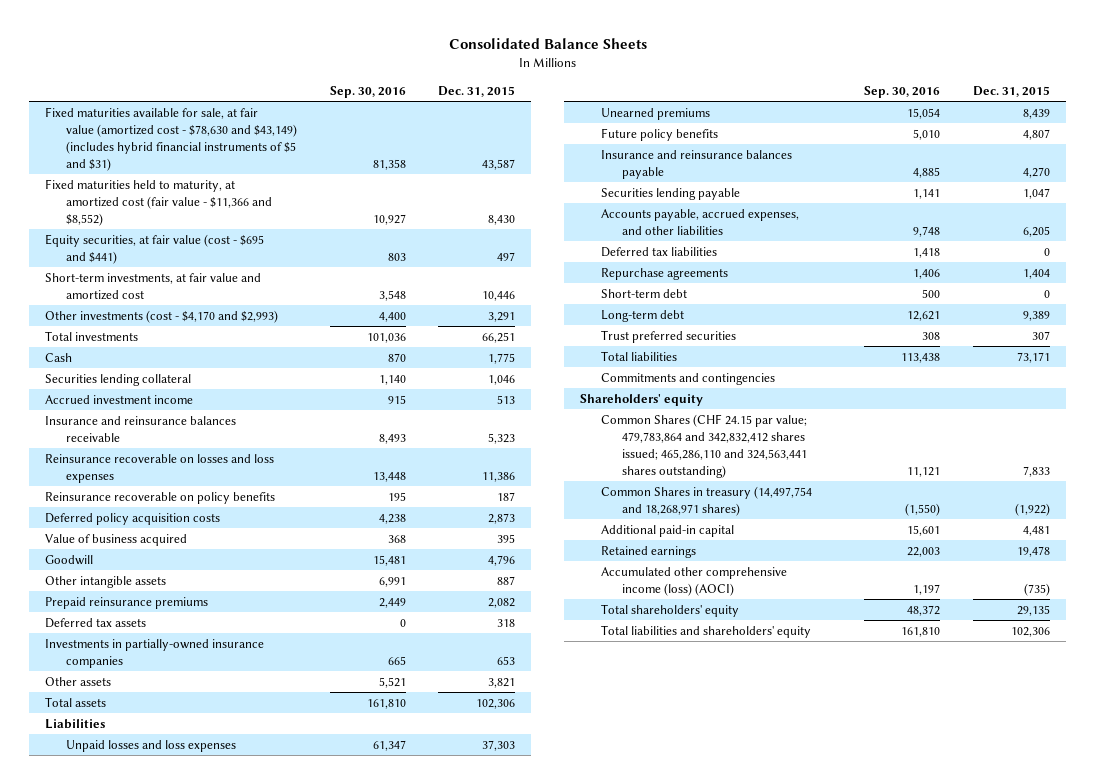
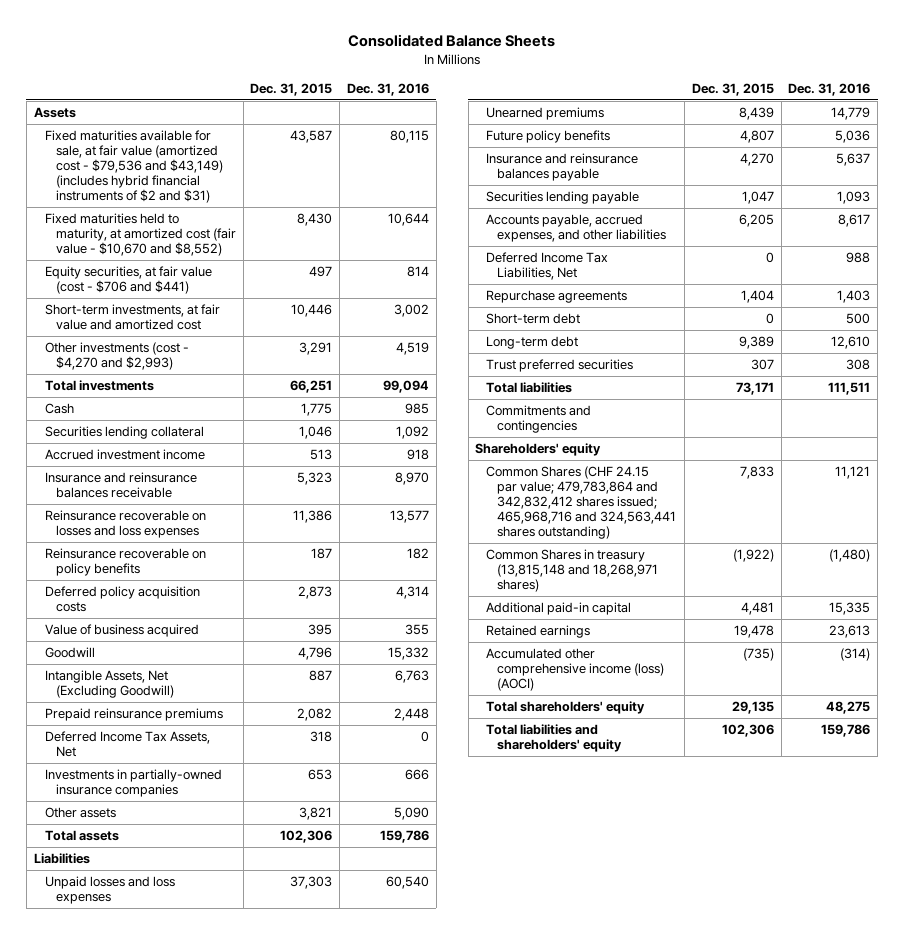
- | Sep. 30, 2016 | Dec. 31, 2015
+ | Dec. 31, 2015 | Dec. 31, 2016
- Fixed maturities available for sale, at fair value (amortized cost - $78,630 and $43,149) (includes hybrid financial instruments of $5 and $31) | 81,358 | 43,587
- Fixed maturities held to maturity, at amortized cost (fair value - $11,366 and $8,552) | 10,927 | 8,430
- Equity securities, at fair value (cost - $695 and $441) | 803 | 497
+ Assets
+ Fixed maturities available for sale, at fair value (amortized cost - $79,536 and $43,149) (includes hybrid financial instruments of $2 and $31) | 43,587 | 80,115
+ Fixed maturities held to maturity, at amortized cost (fair value - $10,670 and $8,552) | 8,430 | 10,644
+ Equity securities, at fair value (cost - $706 and $441) | 497 | 814
- Other investments (cost - $4,170 and $2,993) | 4,400 | 3,291
+ Other investments (cost - $4,270 and $2,993) | 3,291 | 4,519
- Other intangible assets | 6,991 | 887
+ Intangible Assets, Net (Excluding Goodwill) | 887 | 6,763
- Deferred tax assets | 0 | 318
+ Deferred Income Tax Assets, Net | 318 | 0
- Deferred tax liabilities | 1,418 | 0
+ Deferred Income Tax Liabilities, Net | 0 | 988
- Common Shares (CHF 24.15 par value; 479,783,864 and 342,832,412 shares issued; 465,286,110 and 324,563,441 shares outstanding) | 11,121 | 7,833
- Common Shares in treasury (14,497,754 and 18,268,971 shares) | (1,550) | (1,922)
+ Common Shares (CHF 24.15 par value; 479,783,864 and 342,832,412 shares issued; 465,968,716 and 324,563,441 shares outstanding) | 7,833 | 11,121
+ Common Shares in treasury (13,815,148 and 18,268,971 shares) | (1,922) | (1,480)

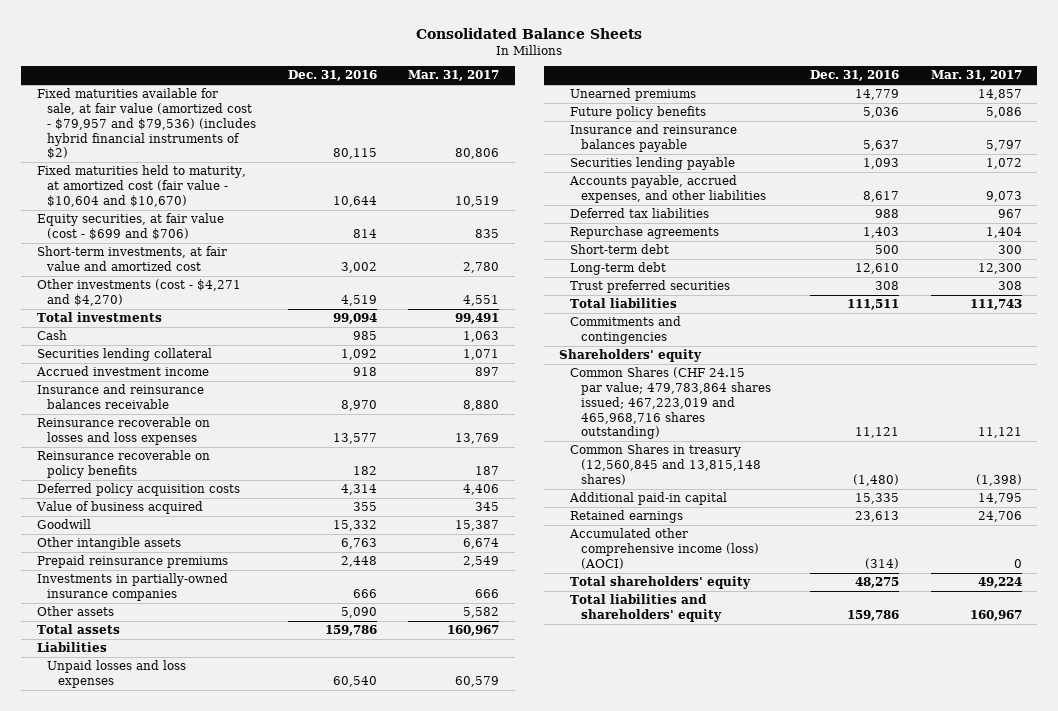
- | Dec. 31, 2015 | Dec. 31, 2016
+ | Dec. 31, 2016 | Mar. 31, 2017
- Assets
- Fixed maturities available for sale, at fair value (amortized cost - $79,536 and $43,149) (includes hybrid financial instruments of $2 and $31) | 43,587 | 80,115
- Fixed maturities held to maturity, at amortized cost (fair value - $10,670 and $8,552) | 8,430 | 10,644
- Equity securities, at fair value (cost - $706 and $441) | 497 | 814
+ Fixed maturities available for sale, at fair value (amortized cost - $79,957 and $79,536) (includes hybrid financial instruments of $2) | 80,115 | 80,806
+ Fixed maturities held to maturity, at amortized cost (fair value - $10,604 and $10,670) | 10,644 | 10,519
+ Equity securities, at fair value (cost - $699 and $706) | 814 | 835
- Other investments (cost - $4,270 and $2,993) | 3,291 | 4,519
+ Other investments (cost - $4,271 and $4,270) | 4,519 | 4,551
- Intangible Assets, Net (Excluding Goodwill) | 887 | 6,763
+ Other intangible assets | 6,763 | 6,674
- Deferred Income Tax Assets, Net | 318 | 0
- Deferred Income Tax Liabilities, Net | 0 | 988
+ Deferred tax liabilities | 988 | 967
- Common Shares (CHF 24.15 par value; 479,783,864 and 342,832,412 shares issued; 465,968,716 and 324,563,441 shares outstanding) | 7,833 | 11,121
- Common Shares in treasury (13,815,148 and 18,268,971 shares) | (1,922) | (1,480)
+ Common Shares (CHF 24.15 par value; 479,783,864 shares issued; 467,223,019 and 465,968,716 shares outstanding) | 11,121 | 11,121
+ Common Shares in treasury (12,560,845 and 13,815,148 shares) | (1,480) | (1,398)

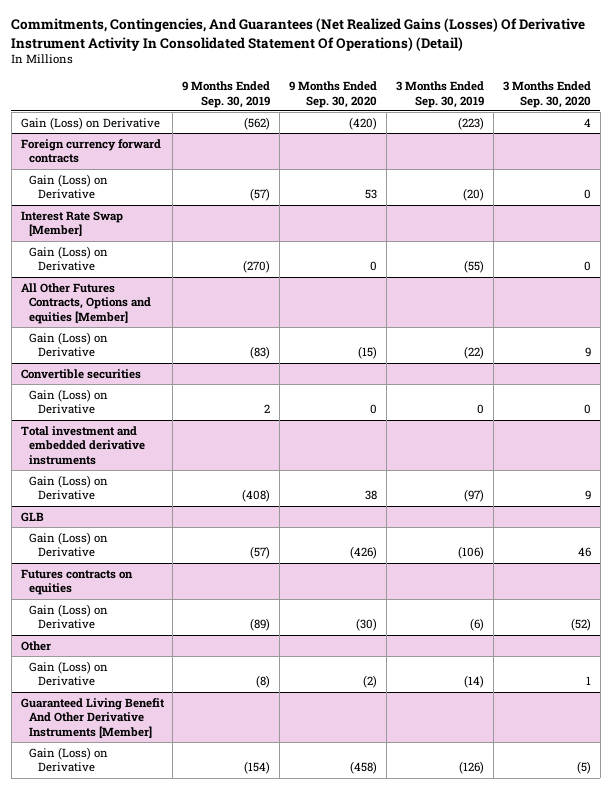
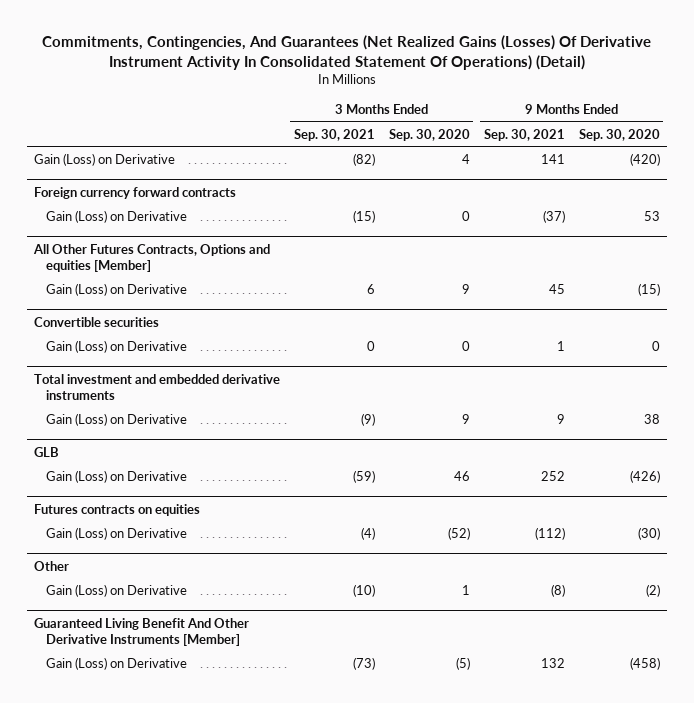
- | 9 Months Ended Sep. 30, 2019 | 9 Months Ended Sep. 30, 2020 | 3 Months Ended Sep. 30, 2019 | 3 Months Ended Sep. 30, 2020
+ | 3 Months Ended Sep. 30, 2021 | 3 Months Ended Sep. 30, 2020 | 9 Months Ended Sep. 30, 2021 | 9 Months Ended Sep. 30, 2020
- Interest Rate Swap [Member]
- Gain (Loss) on Derivative | (270) | 0 | (55) | 0

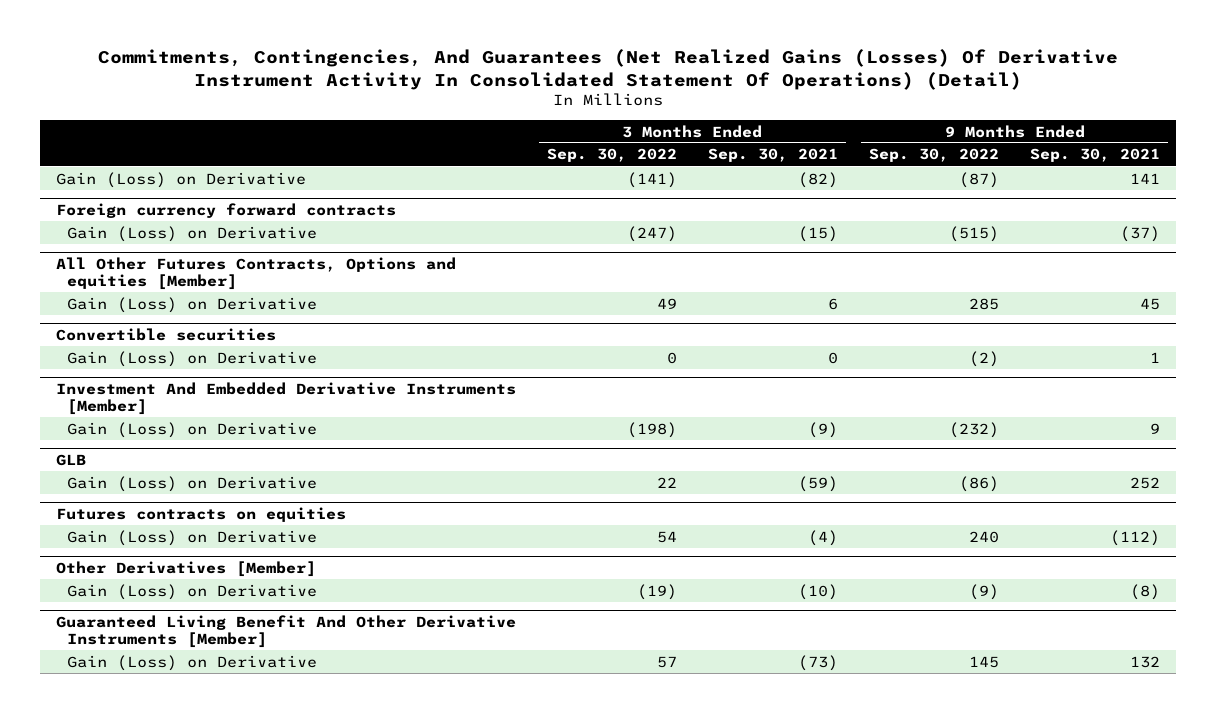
- | 3 Months Ended Sep. 30, 2021 | 3 Months Ended Sep. 30, 2020 | 9 Months Ended Sep. 30, 2021 | 9 Months Ended Sep. 30, 2020
+ | 3 Months Ended Sep. 30, 2022 | 3 Months Ended Sep. 30, 2021 | 9 Months Ended Sep. 30, 2022 | 9 Months Ended Sep. 30, 2021
- Total investment and embedded derivative instruments
+ Investment And Embedded Derivative Instruments [Member]
- Other
+ Other Derivatives [Member]

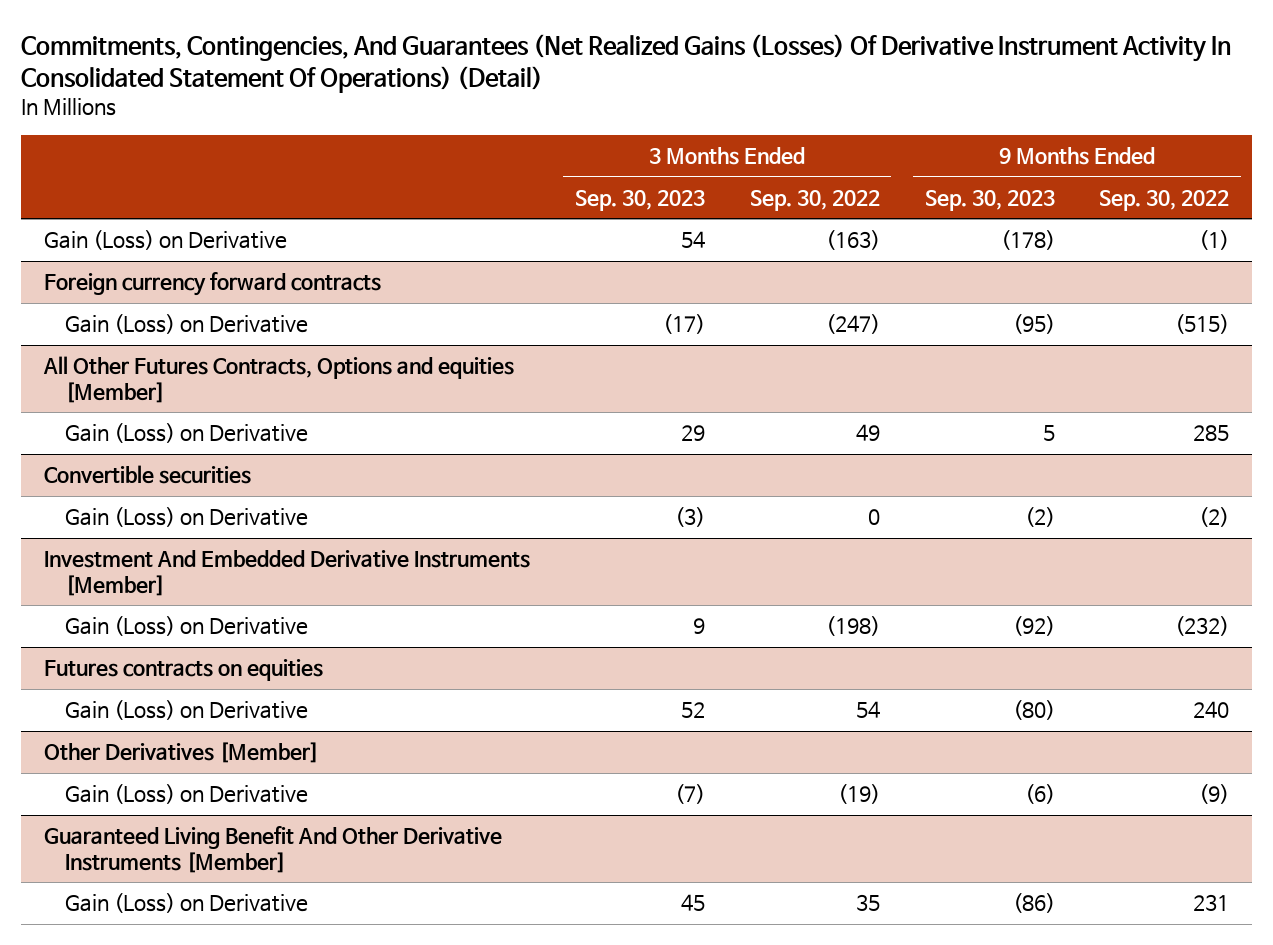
- | 3 Months Ended Sep. 30, 2022 | 3 Months Ended Sep. 30, 2021 | 9 Months Ended Sep. 30, 2022 | 9 Months Ended Sep. 30, 2021
+ | 3 Months Ended Sep. 30, 2023 | 3 Months Ended Sep. 30, 2022 | 9 Months Ended Sep. 30, 2023 | 9 Months Ended Sep. 30, 2022
- Gain (Loss) on Derivative | (141) | (82) | (87) | 141
+ Gain (Loss) on Derivative | 54 | (163) | (178) | (1)
- GLB
- Gain (Loss) on Derivative | 22 | (59) | (86) | 252
@ Guaranteed Living Benefit And Other Derivative Instruments [Member]
- Gain (Loss) on Derivative | 57 | (73) | 145 | 132
+ Gain (Loss) on Derivative | 45 | 35 | (86) | 231

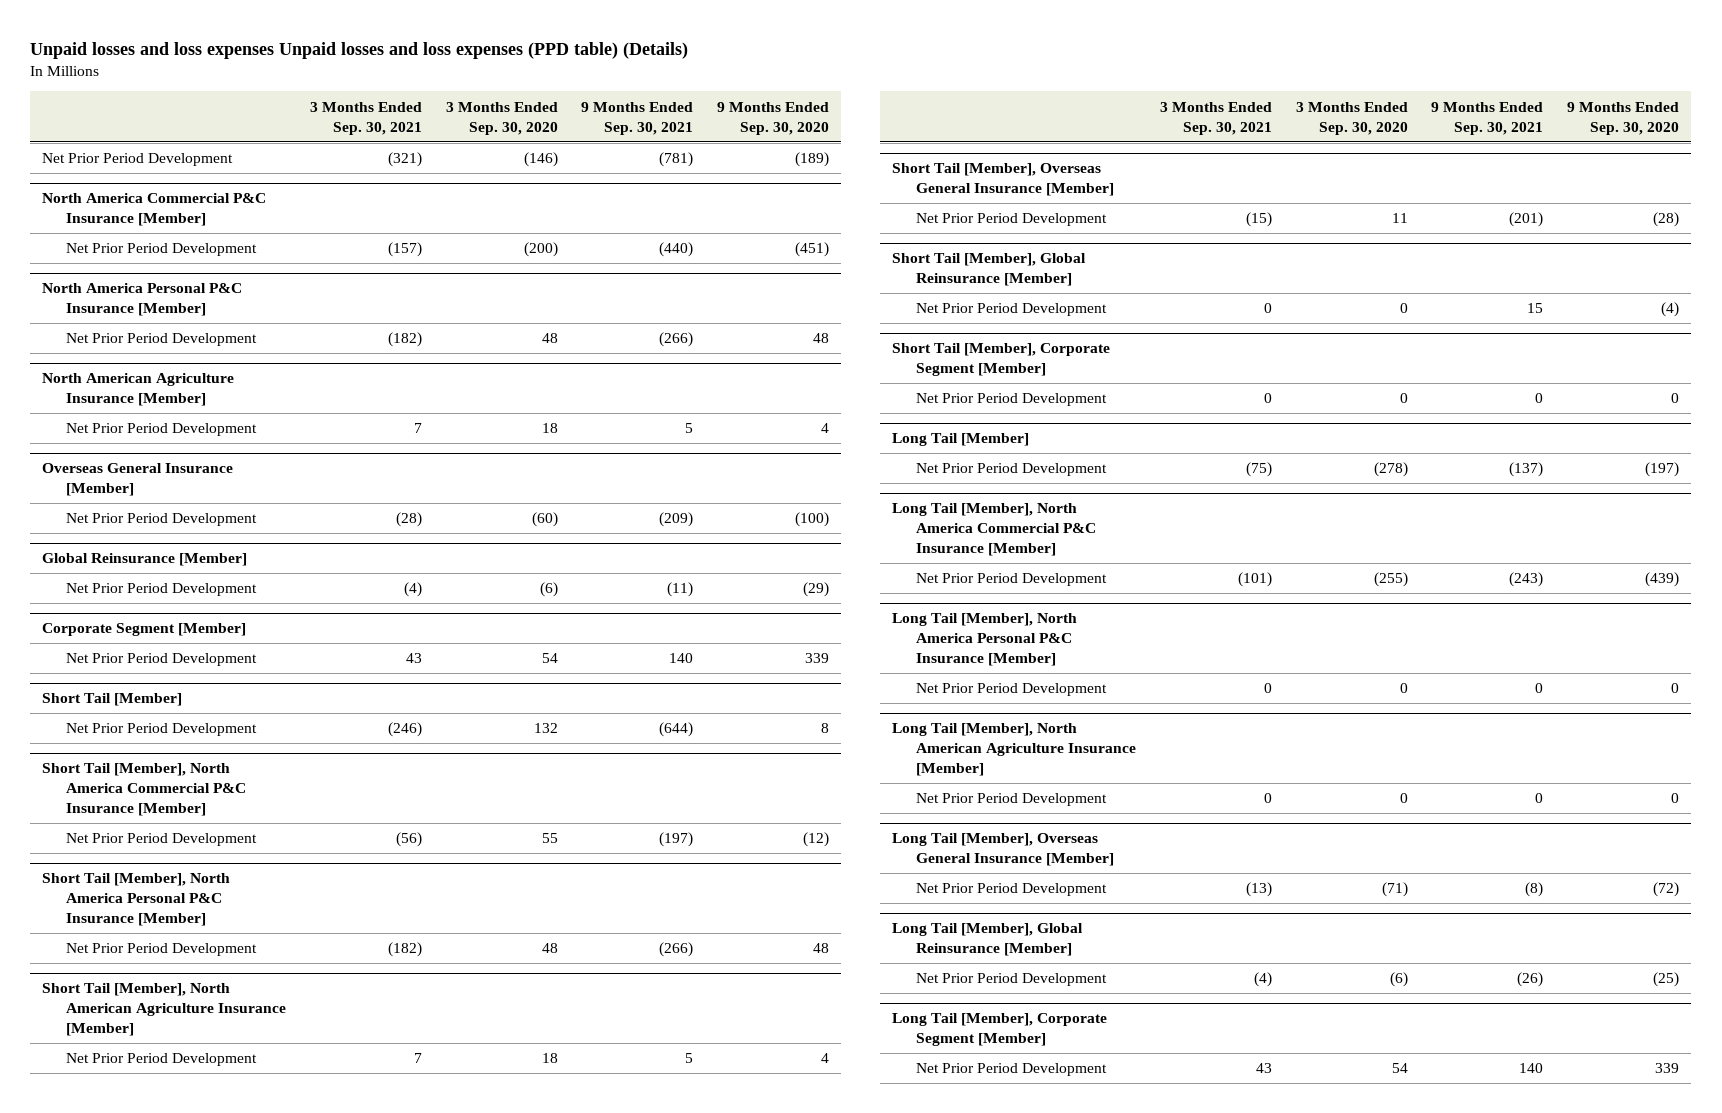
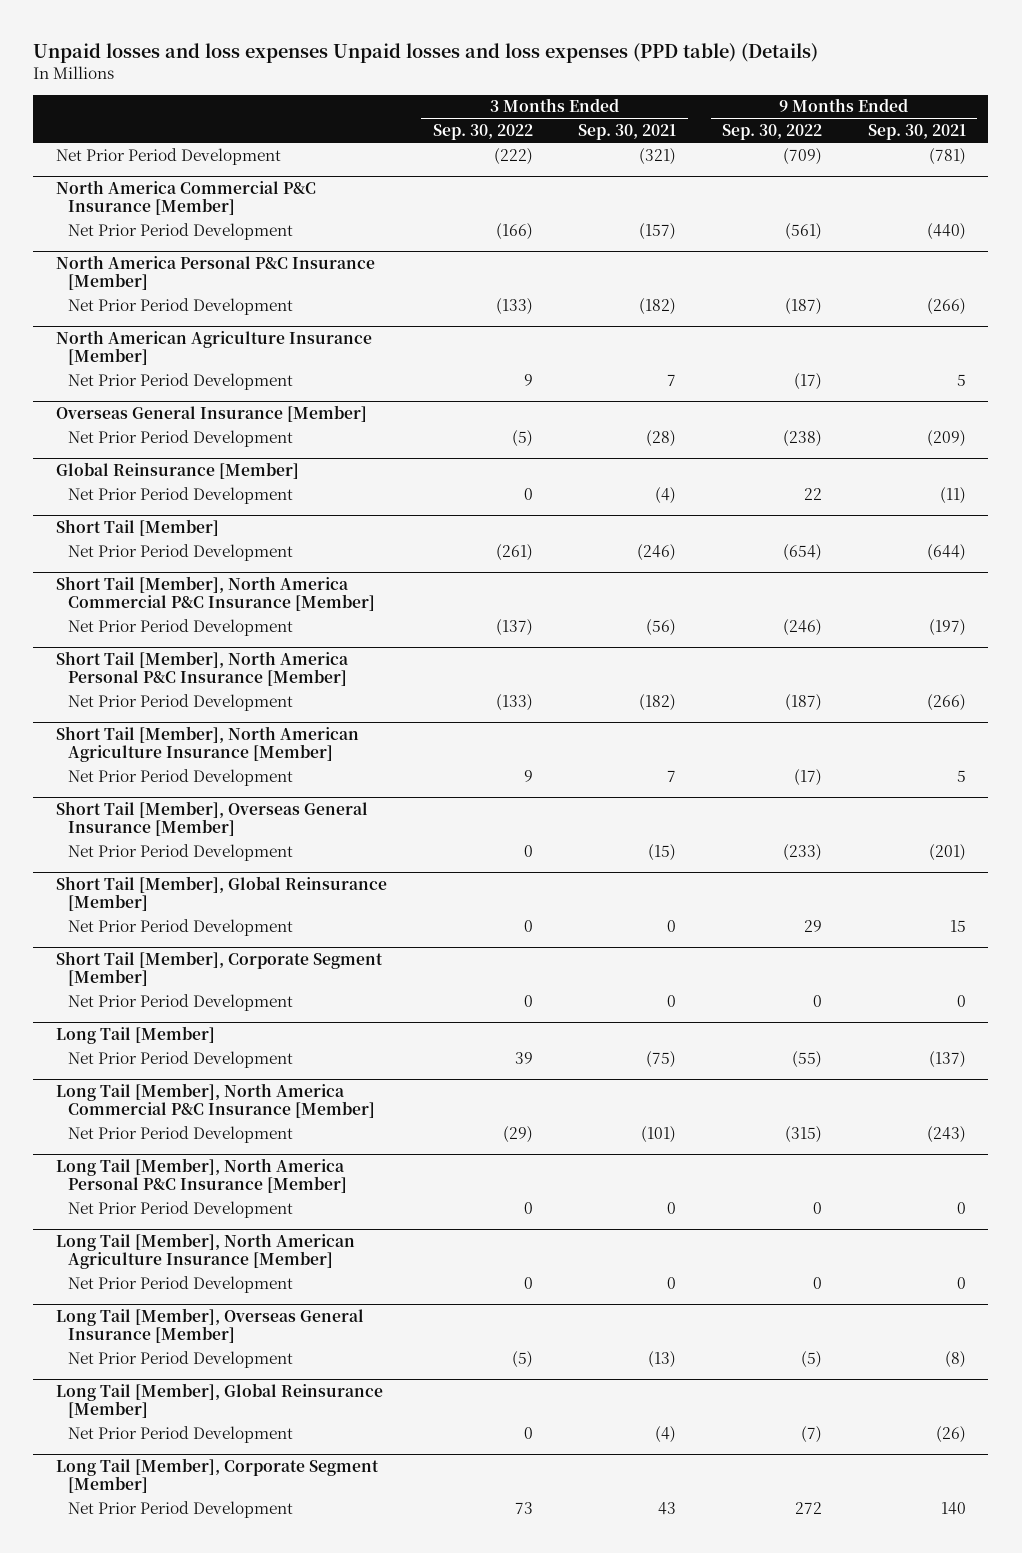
- | 3 Months Ended Sep. 30, 2021 | 3 Months Ended Sep. 30, 2020 | 9 Months Ended Sep. 30, 2021 | 9 Months Ended Sep. 30, 2020
+ | 3 Months Ended Sep. 30, 2022 | 3 Months Ended Sep. 30, 2021 | 9 Months Ended Sep. 30, 2022 | 9 Months Ended Sep. 30, 2021
- Corporate Segment [Member]
- Net Prior Period Development | 43 | 54 | 140 | 339

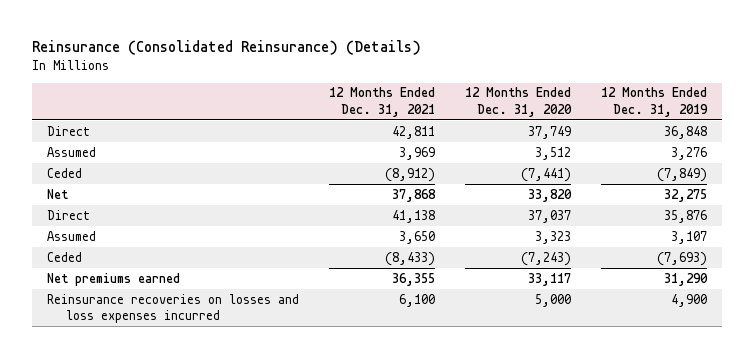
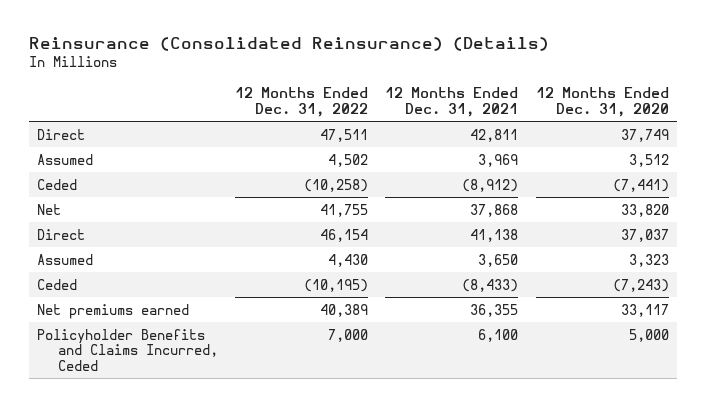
- | 12 Months Ended Dec. 31, 2021 | 12 Months Ended Dec. 31, 2020 | 12 Months Ended Dec. 31, 2019
+ | 12 Months Ended Dec. 31, 2022 | 12 Months Ended Dec. 31, 2021 | 12 Months Ended Dec. 31, 2020
- Reinsurance recoveries on losses and loss expenses incurred | 6,100 | 5,000 | 4,900
+ Policyholder Benefits and Claims Incurred, Ceded | 7,000 | 6,100 | 5,000

